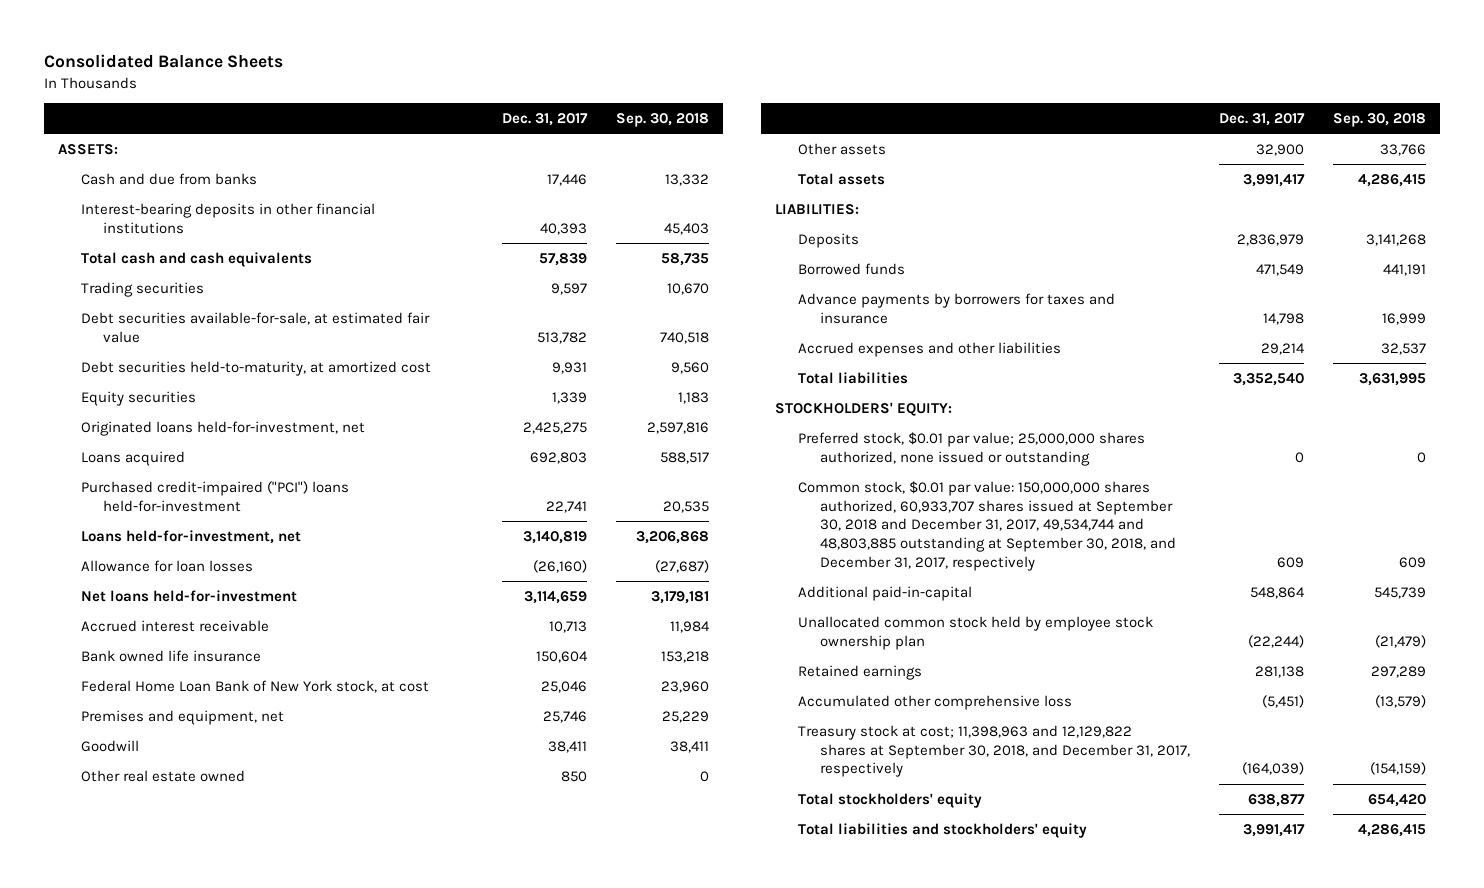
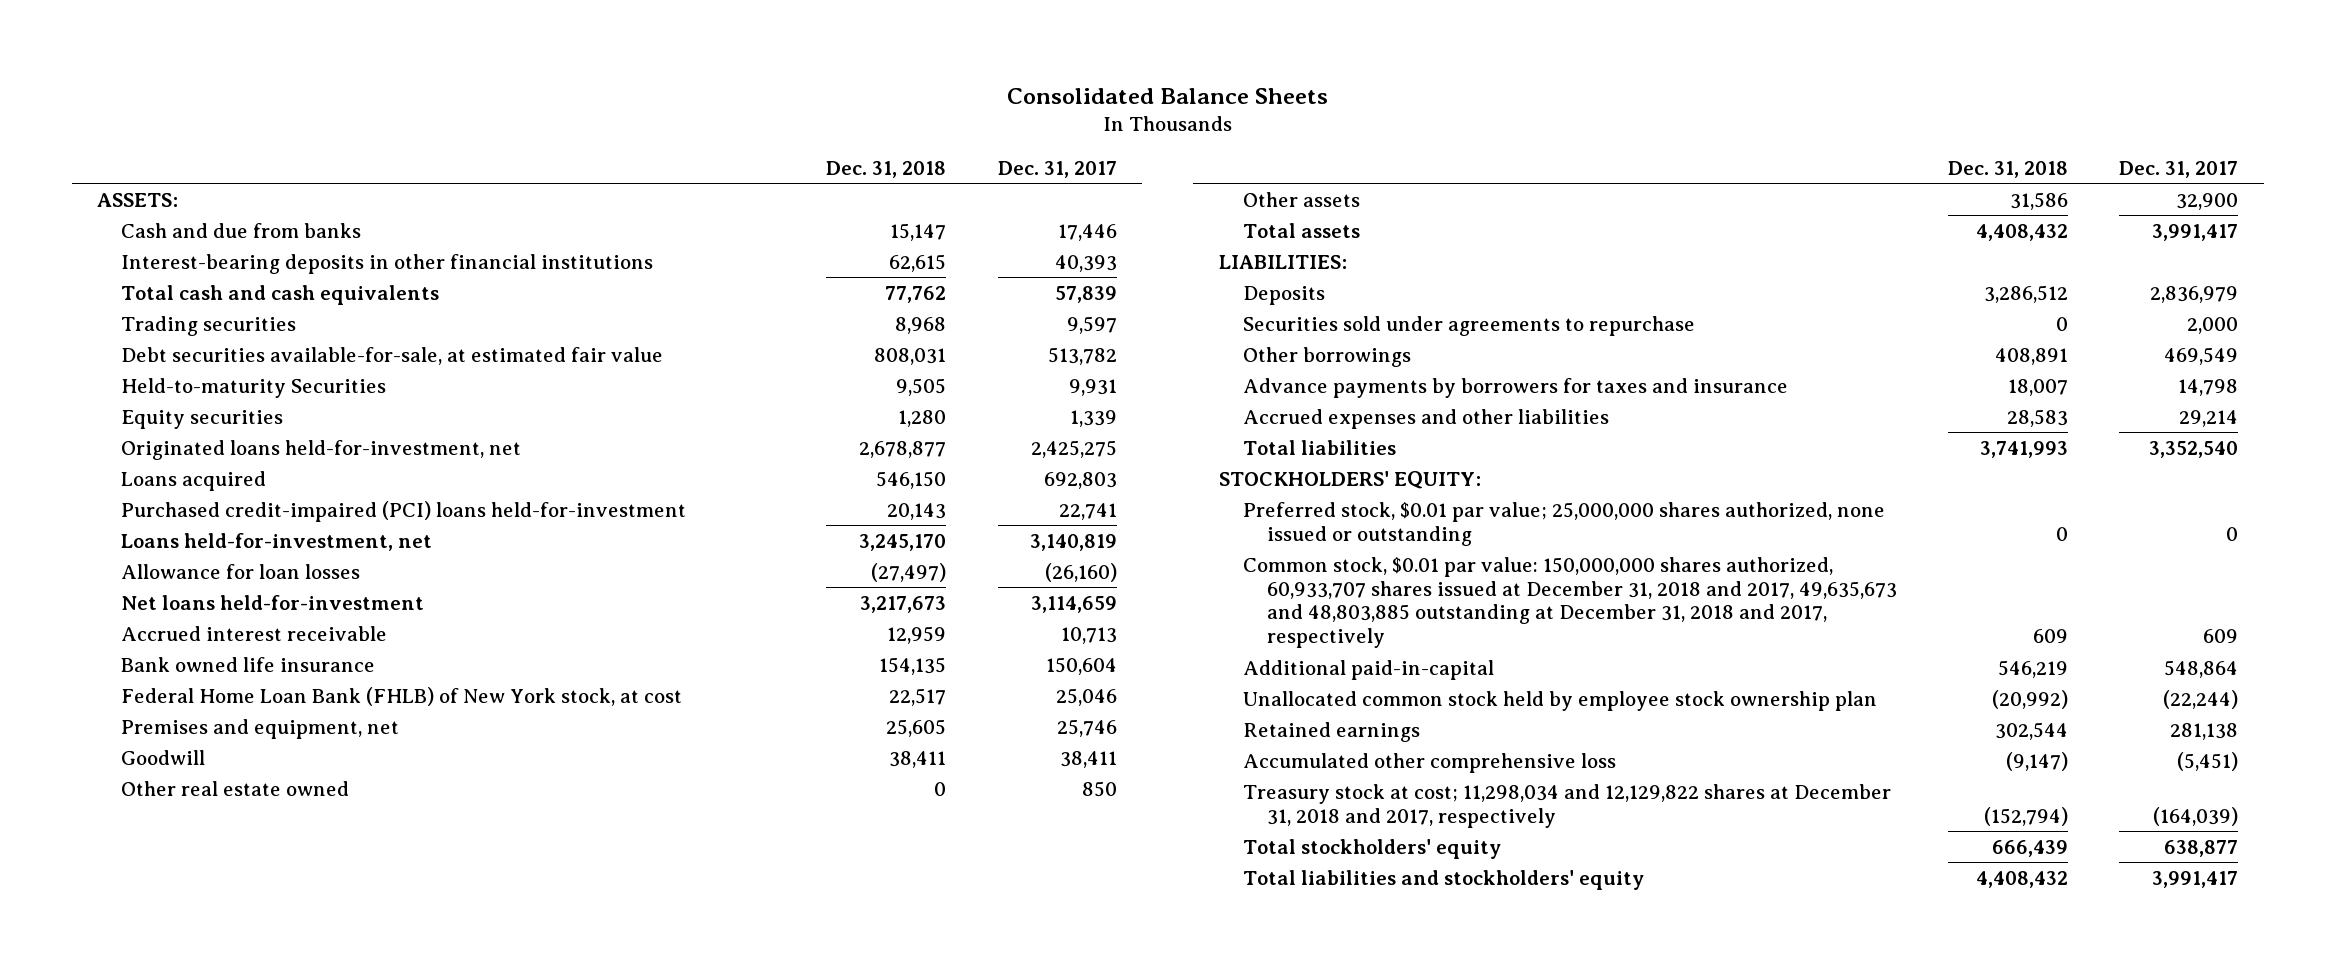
- | Dec. 31, 2017 | Sep. 30, 2018
+ | Dec. 31, 2018 | Dec. 31, 2017
- Debt securities held-to-maturity, at amortized cost | 9,931 | 9,560
+ Held-to-maturity Securities | 9,505 | 9,931
- Purchased credit-impaired ("PCI") loans held-for-investment | 22,741 | 20,535
+ Purchased credit-impaired (PCI) loans held-for-investment | 20,143 | 22,741
- Federal Home Loan Bank of New York stock, at cost | 25,046 | 23,960
+ Federal Home Loan Bank (FHLB) of New York stock, at cost | 22,517 | 25,046
- Borrowed funds | 471,549 | 441,191
+ Securities sold under agreements to repurchase | 0 | 2,000
+ Other borrowings | 408,891 | 469,549
- Common stock, $0.01 par value: 150,000,000 shares authorized, 60,933,707 shares issued at September 30, 2018 and December 31, 2017, 49,534,744 and 48,803,885 outstanding at September 30, 2018, and December 31, 2017, respectively | 609 | 609
+ Common stock, $0.01 par value: 150,000,000 shares authorized, 60,933,707 shares issued at December 31, 2018 and 2017, 49,635,673 and 48,803,885 outstanding at December 31, 2018 and 2017, respectively | 609 | 609
- Treasury stock at cost; 11,398,963 and 12,129,822 shares at September 30, 2018, and December 31, 2017, respectively | (164,039) | (154,159)
+ Treasury stock at cost; 11,298,034 and 12,129,822 shares at December 31, 2018 and 2017, respectively | (152,794) | (164,039)

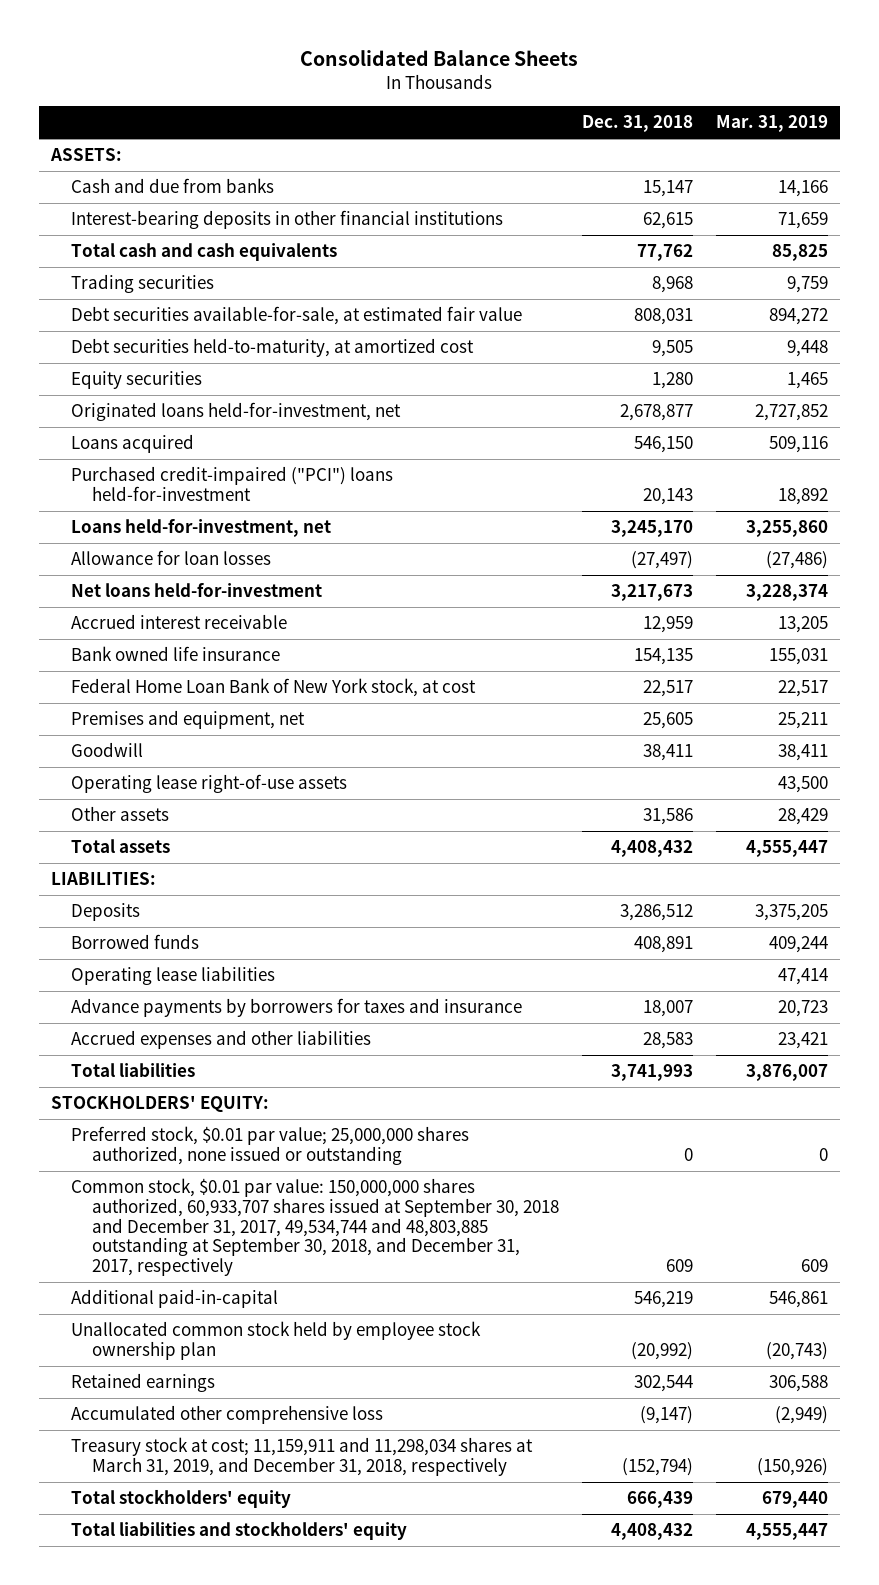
- | Dec. 31, 2018 | Dec. 31, 2017
+ | Dec. 31, 2018 | Mar. 31, 2019
- Held-to-maturity Securities | 9,505 | 9,931
+ Debt securities held-to-maturity, at amortized cost | 9,505 | 9,448
- Purchased credit-impaired (PCI) loans held-for-investment | 20,143 | 22,741
+ Purchased credit-impaired ("PCI") loans held-for-investment | 20,143 | 18,892
- Federal Home Loan Bank (FHLB) of New York stock, at cost | 22,517 | 25,046
+ Federal Home Loan Bank of New York stock, at cost | 22,517 | 22,517
- Other real estate owned | 0 | 850
+ Operating lease right-of-use assets | | 43,500
- Securities sold under agreements to repurchase | 0 | 2,000
- Other borrowings | 408,891 | 469,549
+ Borrowed funds | 408,891 | 409,244
+ Operating lease liabilities | | 47,414
- Common stock, $0.01 par value: 150,000,000 shares authorized, 60,933,707 shares issued at December 31, 2018 and 2017, 49,635,673 and 48,803,885 outstanding at December 31, 2018 and 2017, respectively | 609 | 609
+ Common stock, $0.01 par value: 150,000,000 shares authorized, 60,933,707 shares issued at September 30, 2018 and December 31, 2017, 49,534,744 and 48,803,885 outstanding at September 30, 2018, and December 31, 2017, respectively | 609 | 609
- Treasury stock at cost; 11,298,034 and 12,129,822 shares at December 31, 2018 and 2017, respectively | (152,794) | (164,039)
+ Treasury stock at cost; 11,159,911 and 11,298,034 shares at March 31, 2019, and December 31, 2018, respectively | (152,794) | (150,926)

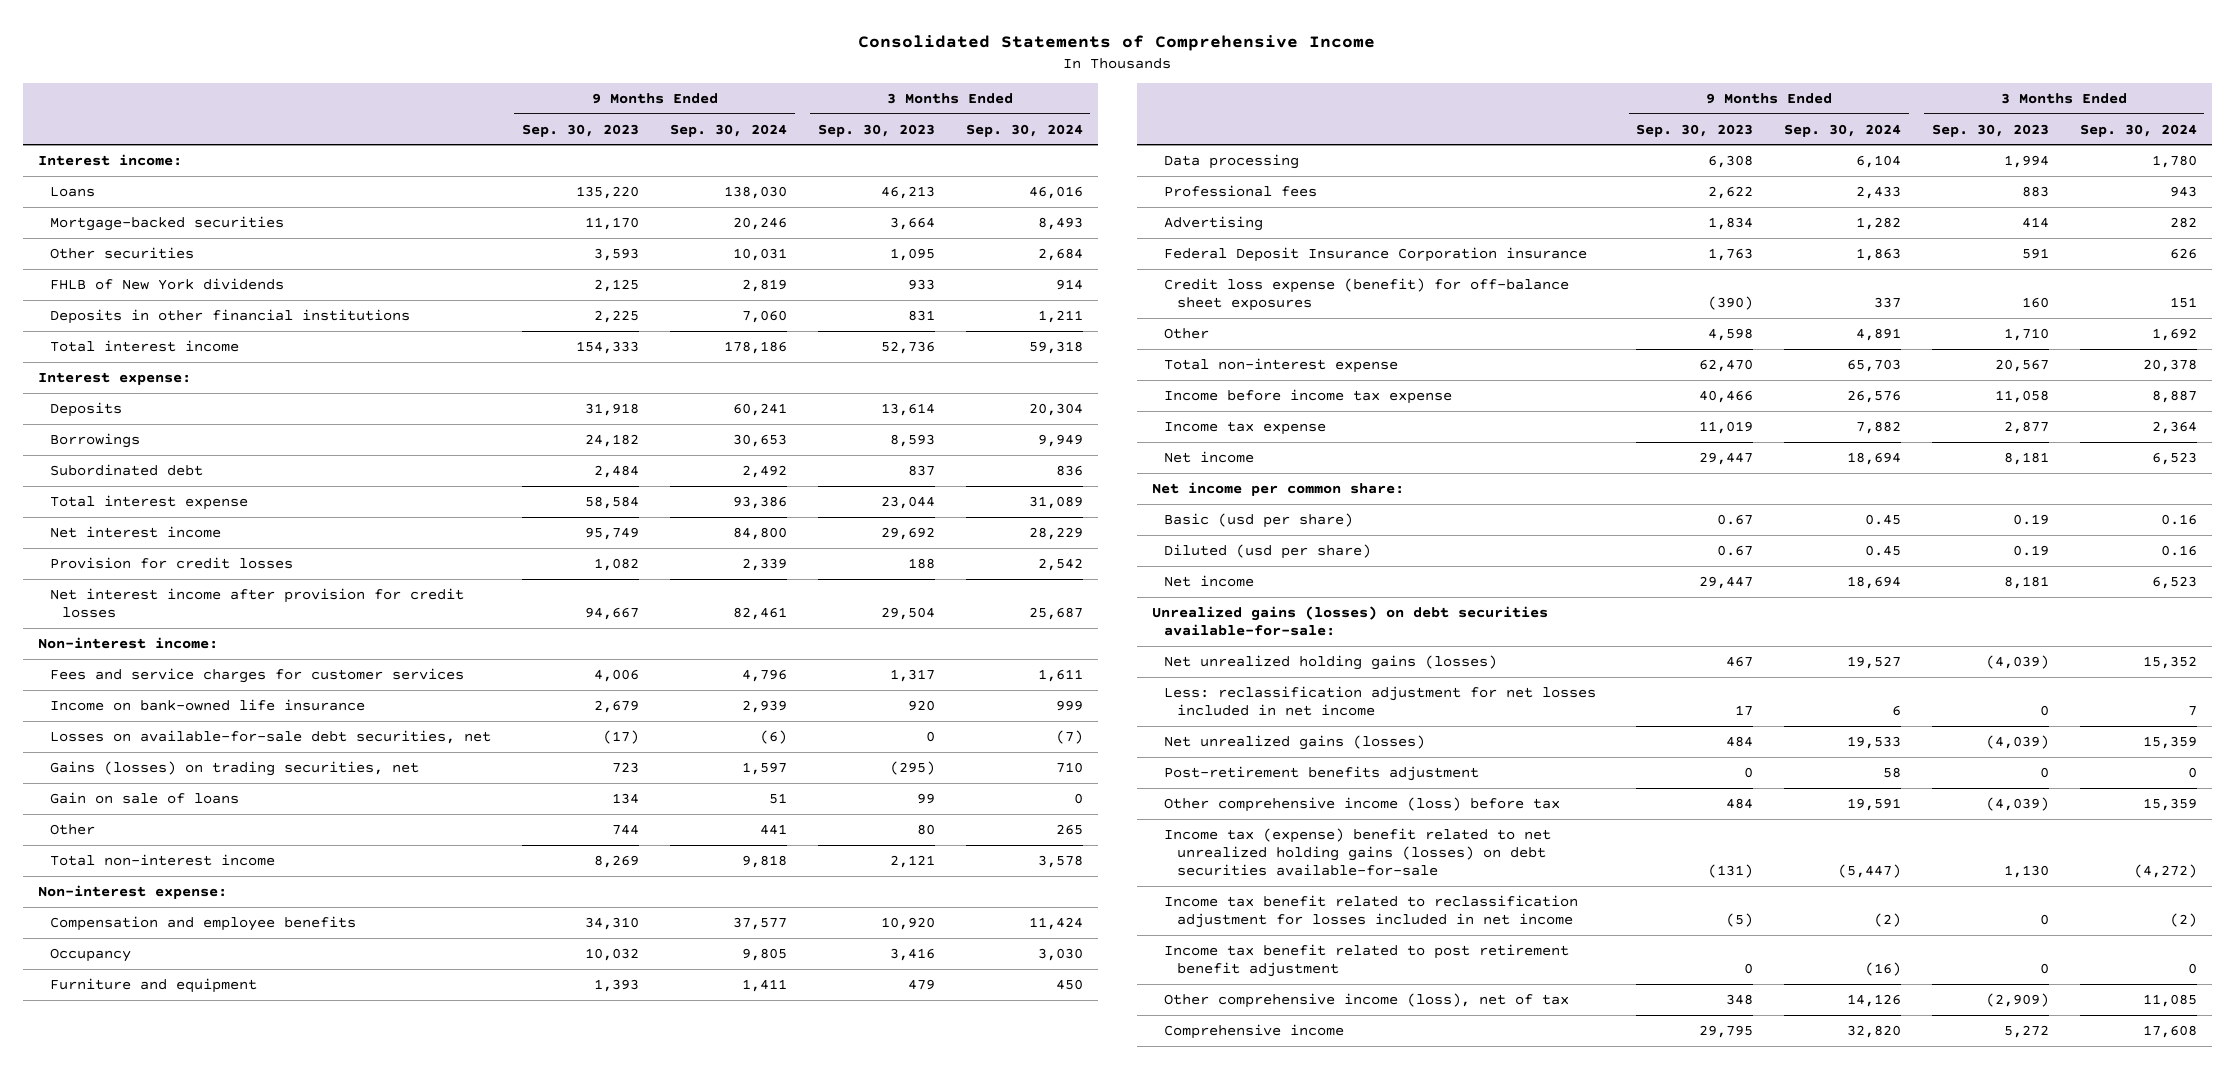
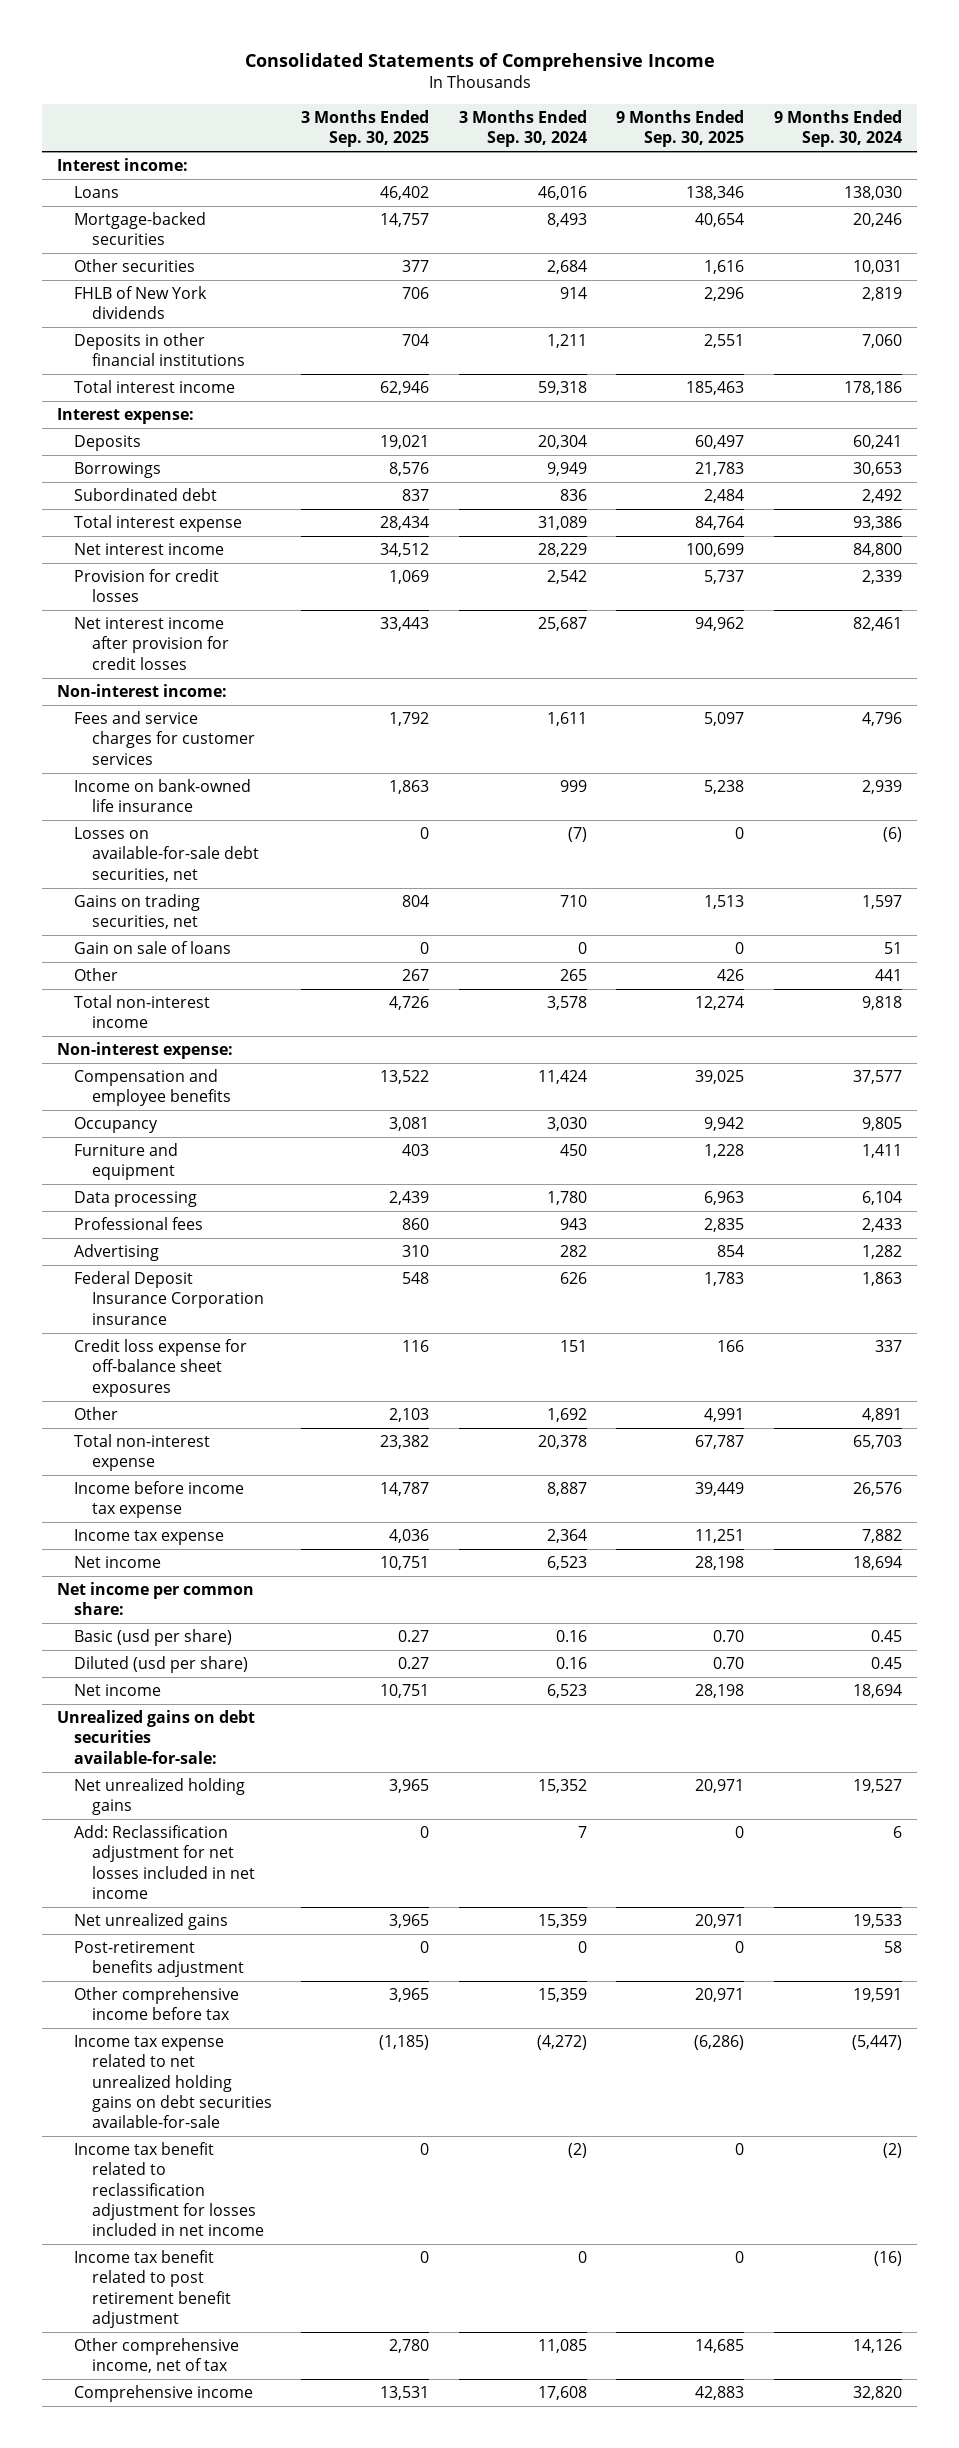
- | 9 Months Ended Sep. 30, 2023 | 9 Months Ended Sep. 30, 2024 | 3 Months Ended Sep. 30, 2023 | 3 Months Ended Sep. 30, 2024
+ | 3 Months Ended Sep. 30, 2025 | 3 Months Ended Sep. 30, 2024 | 9 Months Ended Sep. 30, 2025 | 9 Months Ended Sep. 30, 2024
- Gains (losses) on trading securities, net | 723 | 1,597 | (295) | 710
+ Gains on trading securities, net | 804 | 710 | 1,513 | 1,597
- Credit loss expense (benefit) for off-balance sheet exposures | (390) | 337 | 160 | 151
+ Credit loss expense for off-balance sheet exposures | 116 | 151 | 166 | 337
- Unrealized gains (losses) on debt securities available-for-sale:
- Net unrealized holding gains (losses) | 467 | 19,527 | (4,039) | 15,352
- Less: reclassification adjustment for net losses included in net income | 17 | 6 | 0 | 7
- Net unrealized gains (losses) | 484 | 19,533 | (4,039) | 15,359
+ Unrealized gains on debt securities available-for-sale:
+ Net unrealized holding gains | 3,965 | 15,352 | 20,971 | 19,527
+ Add: Reclassification adjustment for net losses included in net income | 0 | 7 | 0 | 6
+ Net unrealized gains | 3,965 | 15,359 | 20,971 | 19,533
- Other comprehensive income (loss) before tax | 484 | 19,591 | (4,039) | 15,359
- Income tax (expense) benefit related to net unrealized holding gains (losses) on debt securities available-for-sale | (131) | (5,447) | 1,130 | (4,272)
+ Other comprehensive income before tax | 3,965 | 15,359 | 20,971 | 19,591
+ Income tax expense related to net unrealized holding gains on debt securities available-for-sale | (1,185) | (4,272) | (6,286) | (5,447)
- Other comprehensive income (loss), net of tax | 348 | 14,126 | (2,909) | 11,085
+ Other comprehensive income, net of tax | 2,780 | 11,085 | 14,685 | 14,126

